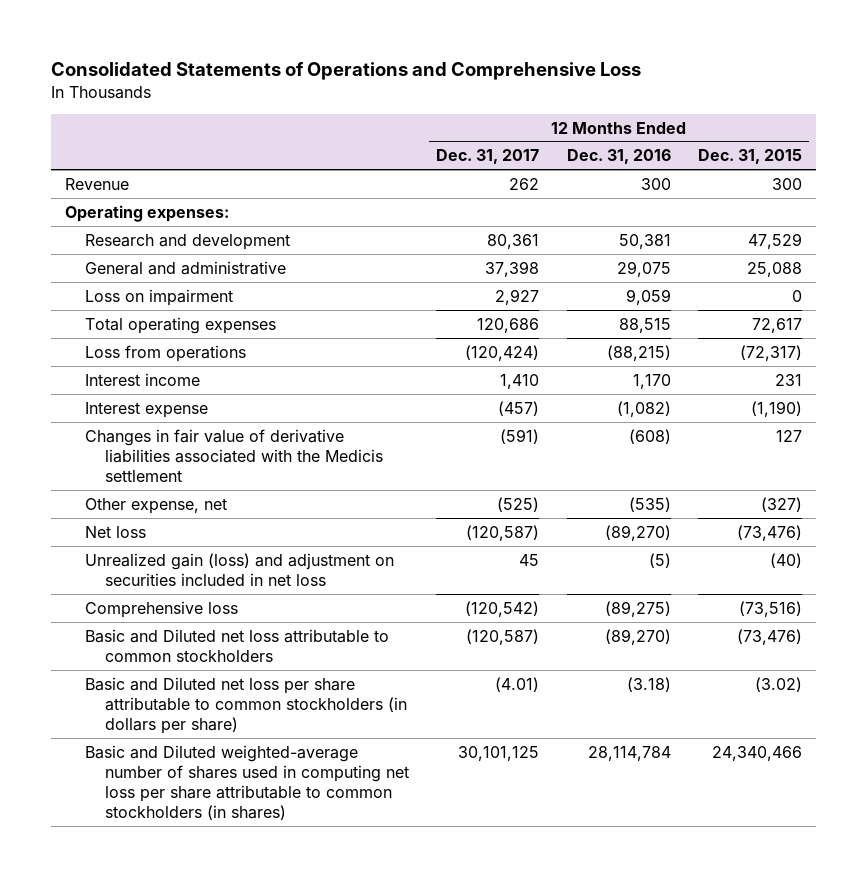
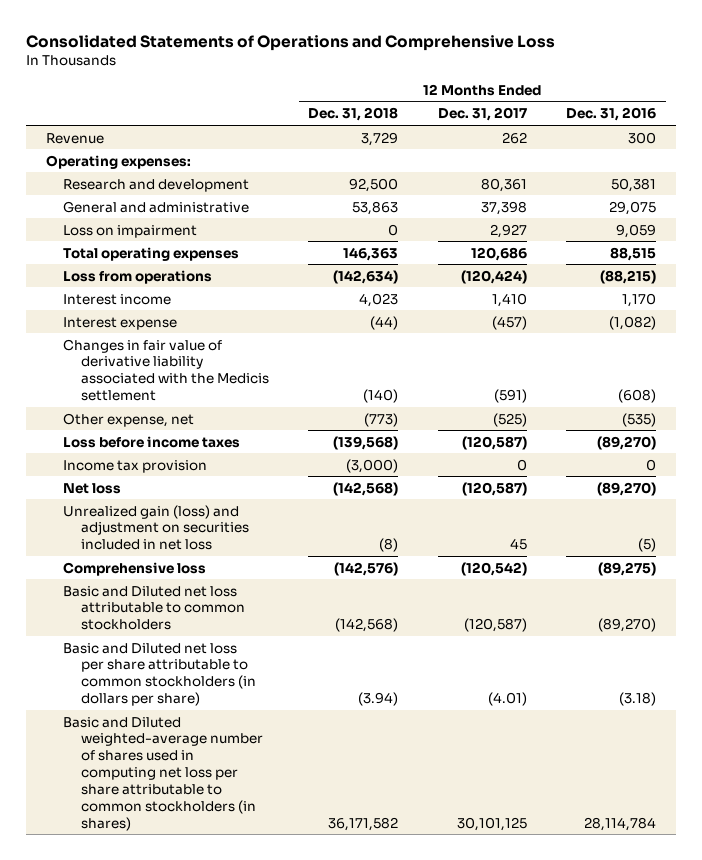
- | 12 Months Ended Dec. 31, 2017 | 12 Months Ended Dec. 31, 2016 | 12 Months Ended Dec. 31, 2015
+ | 12 Months Ended Dec. 31, 2018 | 12 Months Ended Dec. 31, 2017 | 12 Months Ended Dec. 31, 2016
- Changes in fair value of derivative liabilities associated with the Medicis settlement | (591) | (608) | 127
+ Changes in fair value of derivative liability associated with the Medicis settlement | (140) | (591) | (608)
+ Loss before income taxes | (139,568) | (120,587) | (89,270)
+ Income tax provision | (3,000) | 0 | 0

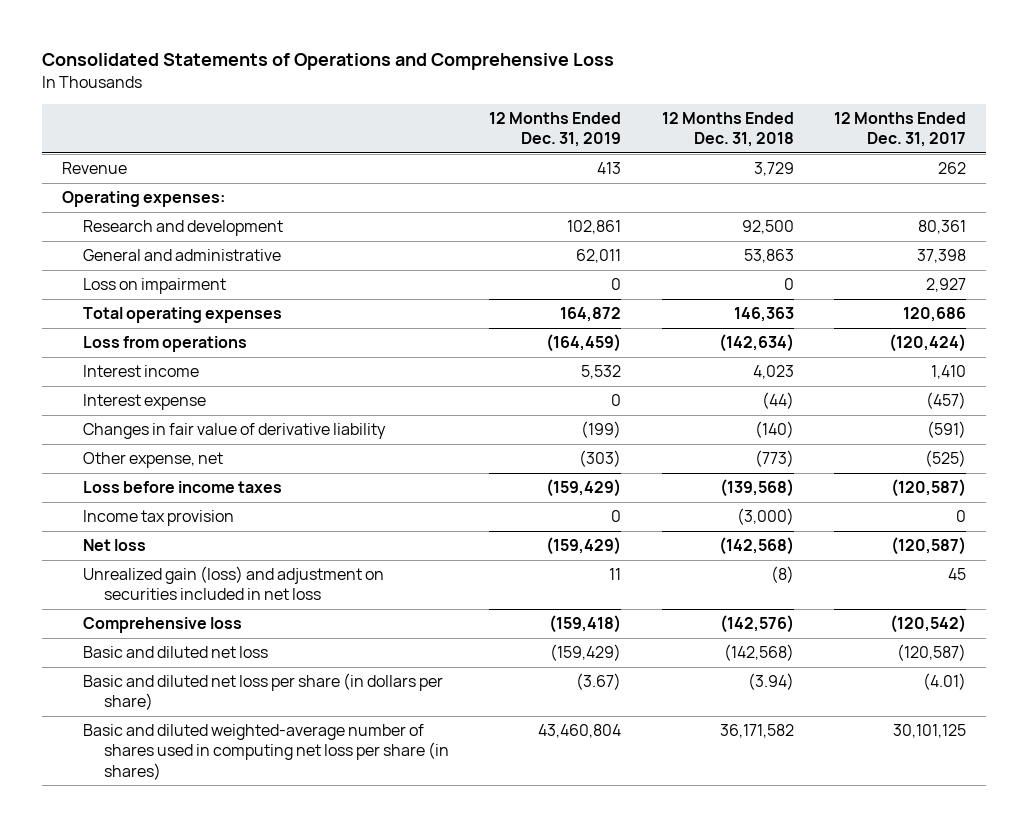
- | 12 Months Ended Dec. 31, 2018 | 12 Months Ended Dec. 31, 2017 | 12 Months Ended Dec. 31, 2016
+ | 12 Months Ended Dec. 31, 2019 | 12 Months Ended Dec. 31, 2018 | 12 Months Ended Dec. 31, 2017
- Changes in fair value of derivative liability associated with the Medicis settlement | (140) | (591) | (608)
+ Changes in fair value of derivative liability | (199) | (140) | (591)
- Basic and Diluted net loss attributable to common stockholders | (142,568) | (120,587) | (89,270)
- Basic and Diluted net loss per share attributable to common stockholders (in dollars per share) | (3.94) | (4.01) | (3.18)
- Basic and Diluted weighted-average number of shares used in computing net loss per share attributable to common stockholders (in shares) | 36,171,582 | 30,101,125 | 28,114,784
+ Basic and diluted net loss | (159,429) | (142,568) | (120,587)
+ Basic and diluted net loss per share (in dollars per share) | (3.67) | (3.94) | (4.01)
+ Basic and diluted weighted-average number of shares used in computing net loss per share (in shares) | 43,460,804 | 36,171,582 | 30,101,125

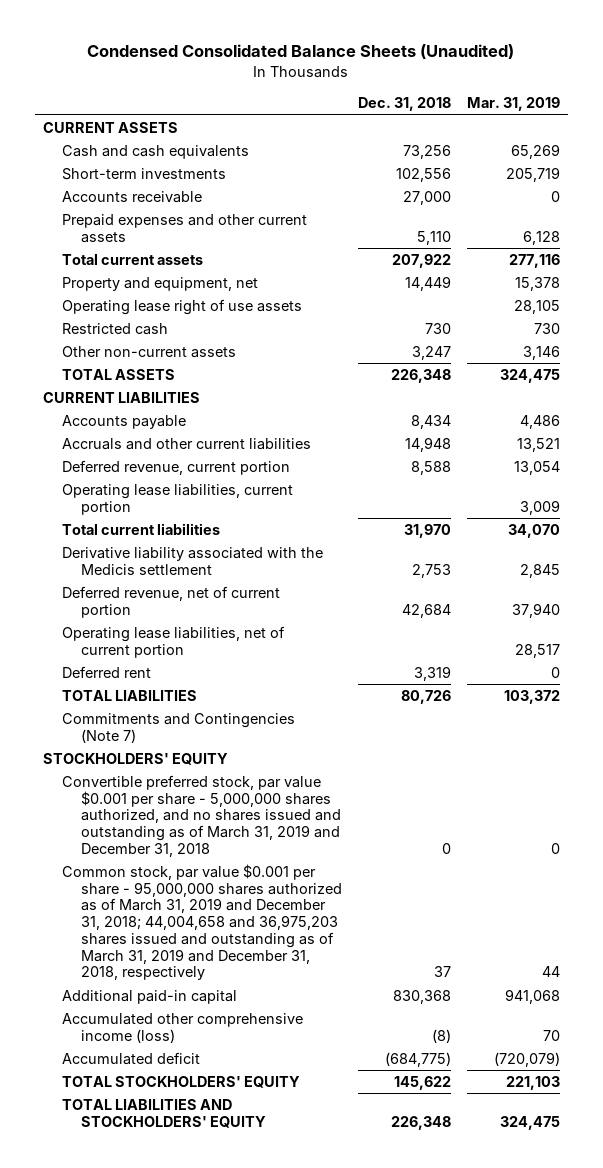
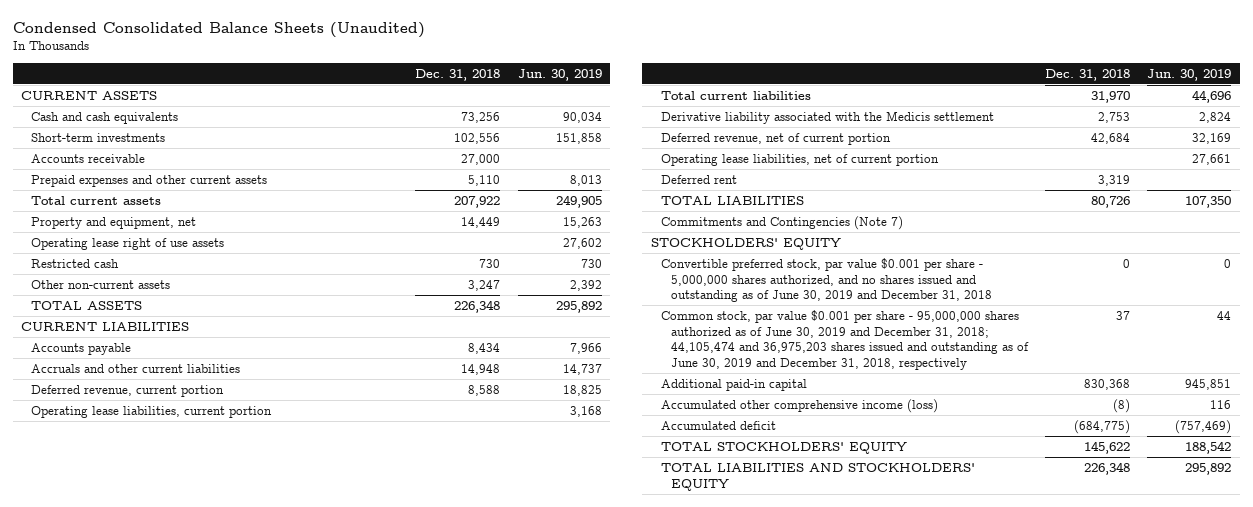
- | Dec. 31, 2018 | Mar. 31, 2019
+ | Dec. 31, 2018 | Jun. 30, 2019
- Convertible preferred stock, par value $0.001 per share - 5,000,000 shares authorized, and no shares issued and outstanding as of March 31, 2019 and December 31, 2018 | 0 | 0
- Common stock, par value $0.001 per share - 95,000,000 shares authorized as of March 31, 2019 and December 31, 2018; 44,004,658 and 36,975,203 shares issued and outstanding as of March 31, 2019 and December 31, 2018, respectively | 37 | 44
+ Convertible preferred stock, par value $0.001 per share - 5,000,000 shares authorized, and no shares issued and outstanding as of June 30, 2019 and December 31, 2018 | 0 | 0
+ Common stock, par value $0.001 per share - 95,000,000 shares authorized as of June 30, 2019 and December 31, 2018; 44,105,474 and 36,975,203 shares issued and outstanding as of June 30, 2019 and December 31, 2018, respectively | 37 | 44

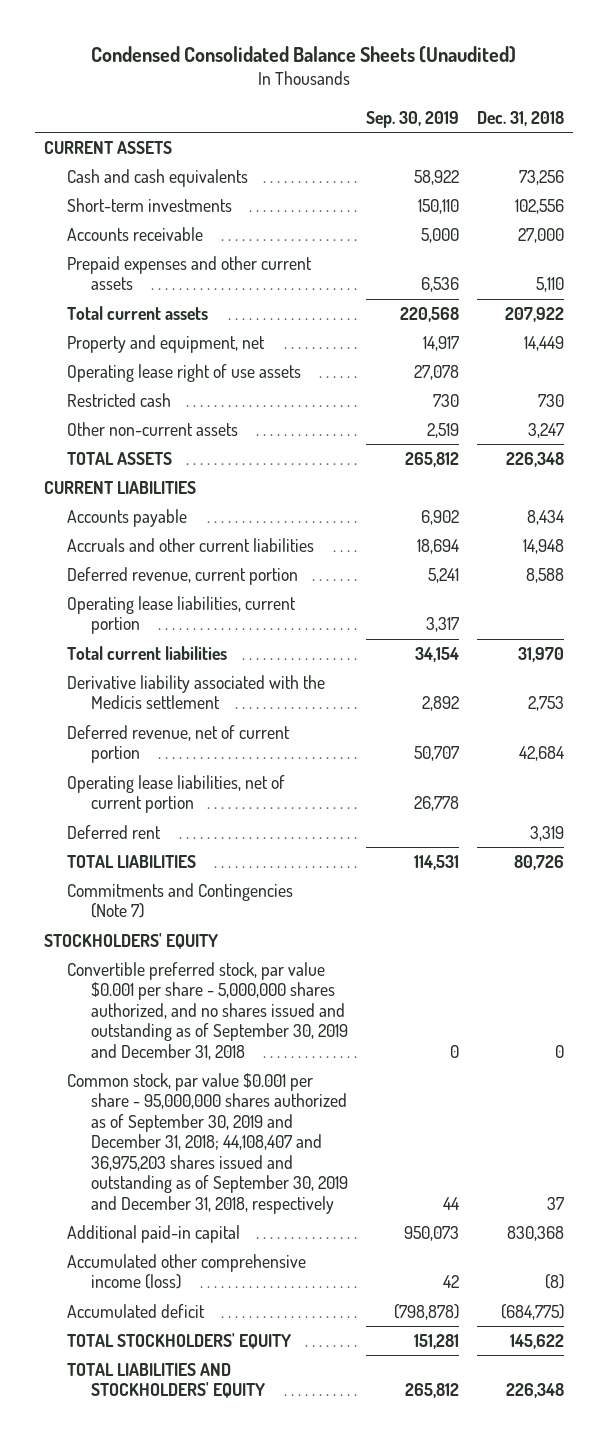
- | Dec. 31, 2018 | Jun. 30, 2019
+ | Sep. 30, 2019 | Dec. 31, 2018
- Convertible preferred stock, par value $0.001 per share - 5,000,000 shares authorized, and no shares issued and outstanding as of June 30, 2019 and December 31, 2018 | 0 | 0
- Common stock, par value $0.001 per share - 95,000,000 shares authorized as of June 30, 2019 and December 31, 2018; 44,105,474 and 36,975,203 shares issued and outstanding as of June 30, 2019 and December 31, 2018, respectively | 37 | 44
+ Convertible preferred stock, par value $0.001 per share - 5,000,000 shares authorized, and no shares issued and outstanding as of September 30, 2019 and December 31, 2018 | 0 | 0
+ Common stock, par value $0.001 per share - 95,000,000 shares authorized as of September 30, 2019 and December 31, 2018; 44,108,407 and 36,975,203 shares issued and outstanding as of September 30, 2019 and December 31, 2018, respectively | 44 | 37

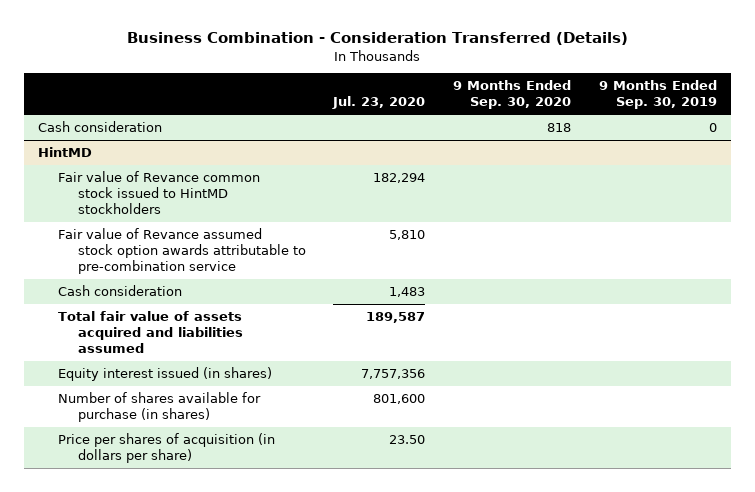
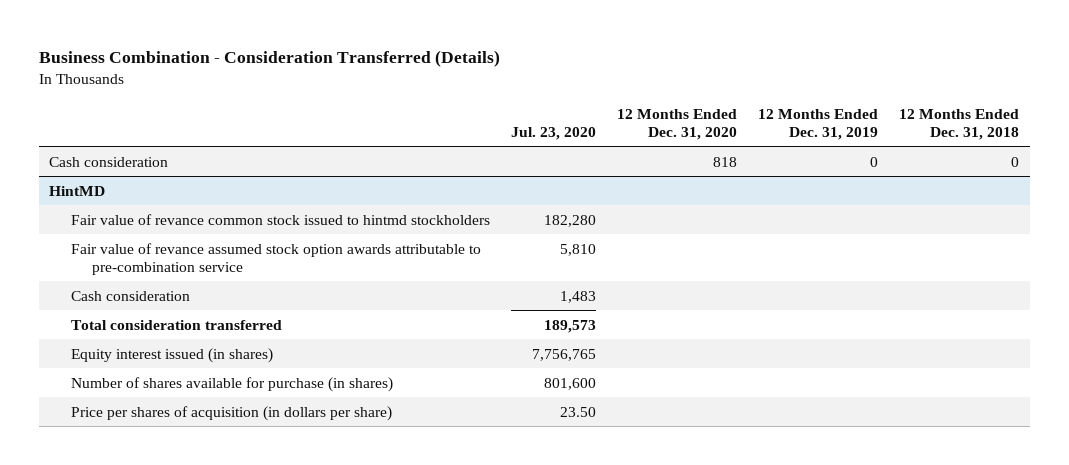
- | Jul. 23, 2020 | 9 Months Ended Sep. 30, 2020 | 9 Months Ended Sep. 30, 2019
+ | Jul. 23, 2020 | 12 Months Ended Dec. 31, 2020 | 12 Months Ended Dec. 31, 2019 | 12 Months Ended Dec. 31, 2018
@ HintMD
- Fair value of Revance common stock issued to HintMD stockholders | 182,294 | |
- Fair value of Revance assumed stock option awards attributable to pre-combination service | 5,810 | |
+ Fair value of revance common stock issued to hintmd stockholders | 182,280 | | |
+ Fair value of revance assumed stock option awards attributable to pre-combination service | 5,810 | | |
- Total fair value of assets acquired and liabilities assumed | 189,587 | |
- Equity interest issued (in shares) | 7,757,356 | |
+ Total consideration transferred | 189,573 | | |
+ Equity interest issued (in shares) | 7,756,765 | | |

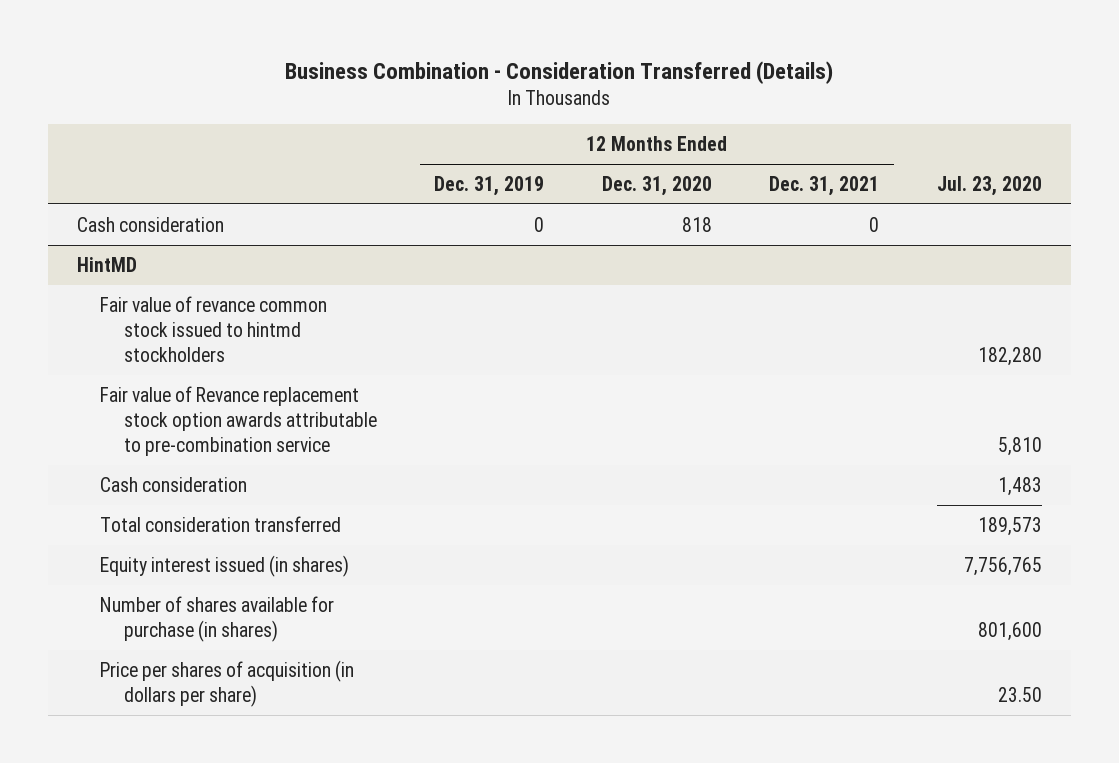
- | Jul. 23, 2020 | 12 Months Ended Dec. 31, 2020 | 12 Months Ended Dec. 31, 2019 | 12 Months Ended Dec. 31, 2018
+ | 12 Months Ended Dec. 31, 2019 | 12 Months Ended Dec. 31, 2020 | 12 Months Ended Dec. 31, 2021 | Jul. 23, 2020
@ HintMD
- Fair value of revance assumed stock option awards attributable to pre-combination service | 5,810 | | |
+ Fair value of Revance replacement stock option awards attributable to pre-combination service | | | | 5,810

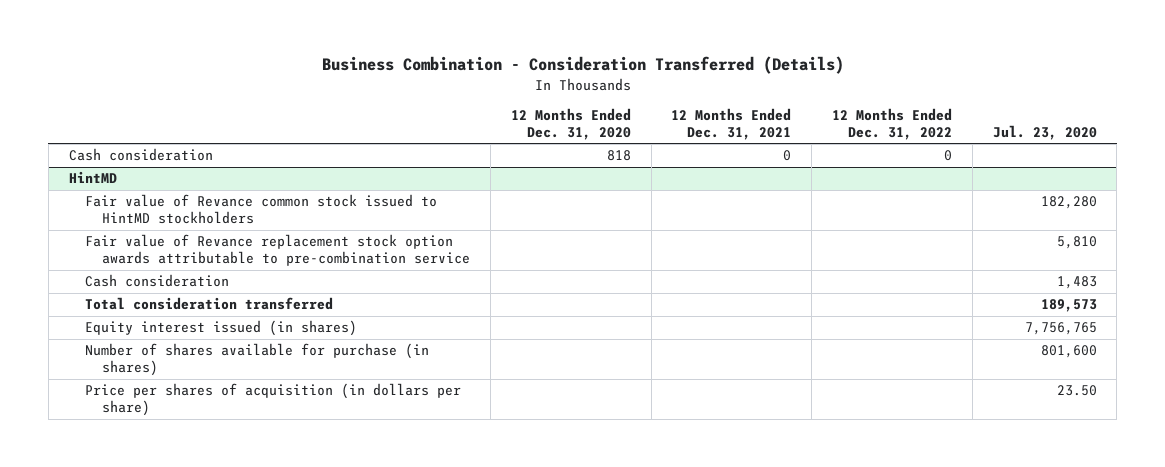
- | 12 Months Ended Dec. 31, 2019 | 12 Months Ended Dec. 31, 2020 | 12 Months Ended Dec. 31, 2021 | Jul. 23, 2020
+ | 12 Months Ended Dec. 31, 2020 | 12 Months Ended Dec. 31, 2021 | 12 Months Ended Dec. 31, 2022 | Jul. 23, 2020
@ HintMD
- Fair value of revance common stock issued to hintmd stockholders | | | | 182,280
+ Fair value of Revance common stock issued to HintMD stockholders | | | | 182,280

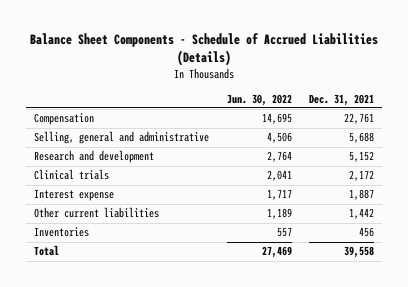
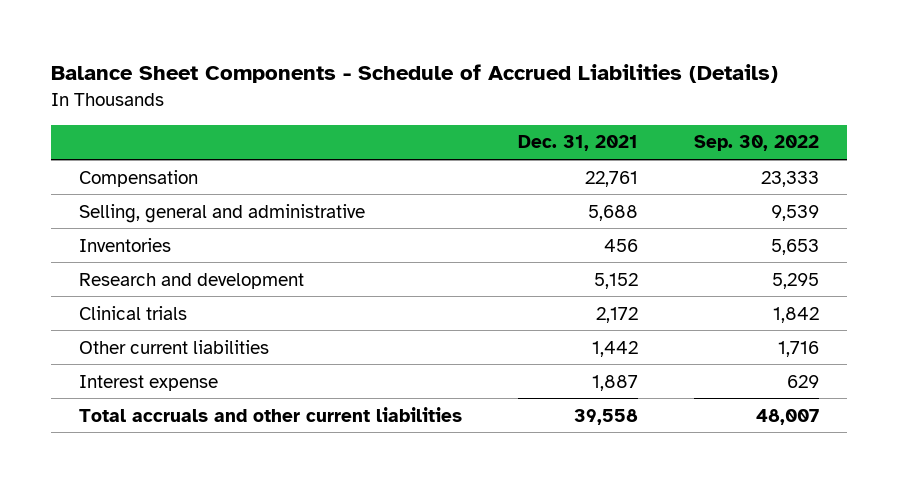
- | Jun. 30, 2022 | Dec. 31, 2021
+ | Dec. 31, 2021 | Sep. 30, 2022
moved up: Inventories | 456 | 5,653
- Total | 27,469 | 39,558
moved down: Interest expense | 1,887 | 629
+ Total accruals and other current liabilities | 39,558 | 48,007

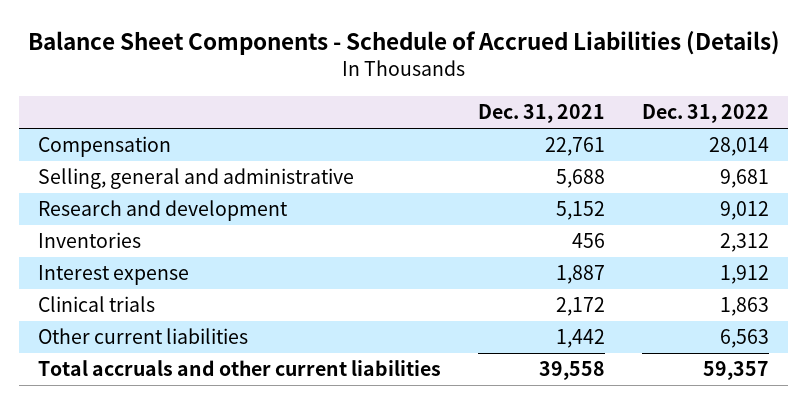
- | Dec. 31, 2021 | Sep. 30, 2022
+ | Dec. 31, 2021 | Dec. 31, 2022
moved down: Inventories | 456 | 2,312
moved up: Interest expense | 1,887 | 1,912

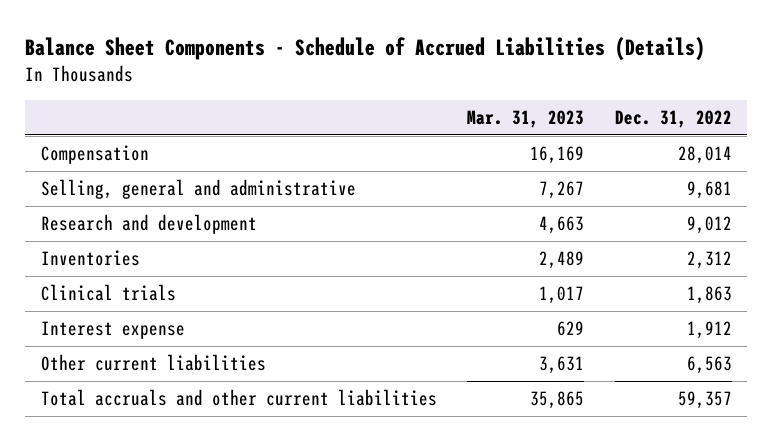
- | Dec. 31, 2021 | Dec. 31, 2022
+ | Mar. 31, 2023 | Dec. 31, 2022
moved down: Interest expense | 629 | 1,912

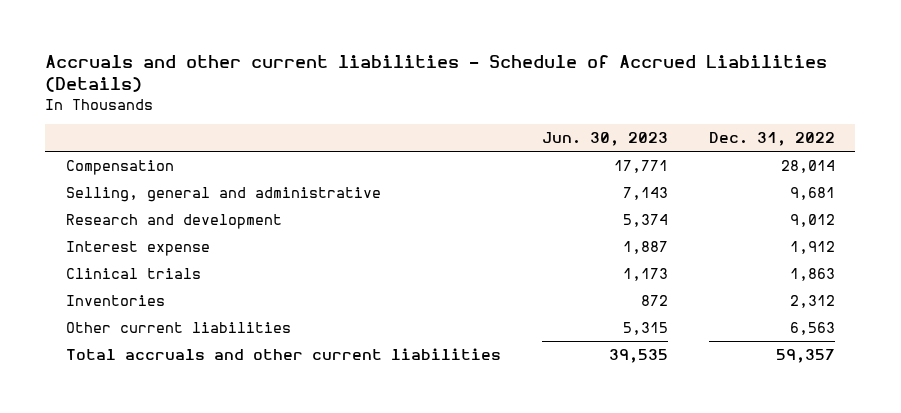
- Balance Sheet Components - Schedule of Accrued Liabilities (Details)
+ Accruals and other current liabilities - Schedule of Accrued Liabilities (Details)
- | Mar. 31, 2023 | Dec. 31, 2022
+ | Jun. 30, 2023 | Dec. 31, 2022
moved down: Clinical trials | 1,173 | 1,863
moved down: Inventories | 872 | 2,312

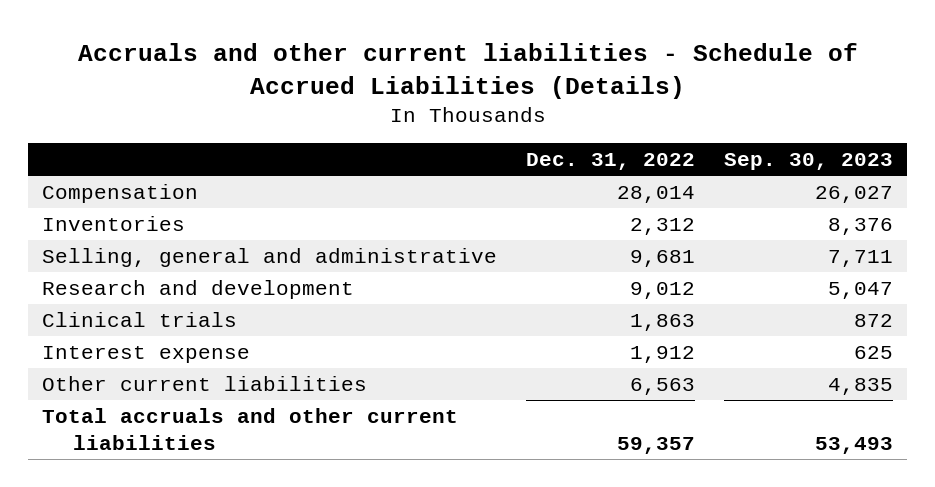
- | Jun. 30, 2023 | Dec. 31, 2022
+ | Dec. 31, 2022 | Sep. 30, 2023
moved up: Inventories | 2,312 | 8,376
moved down: Interest expense | 1,912 | 625

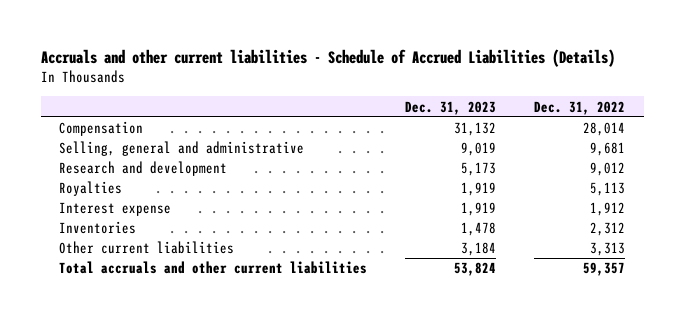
- | Dec. 31, 2022 | Sep. 30, 2023
+ | Dec. 31, 2023 | Dec. 31, 2022
- Clinical trials | 1,863 | 872
+ Royalties | 1,919 | 5,113
- Other current liabilities | 6,563 | 4,835
moved down: Inventories | 1,478 | 2,312
+ Other current liabilities | 3,184 | 3,313

